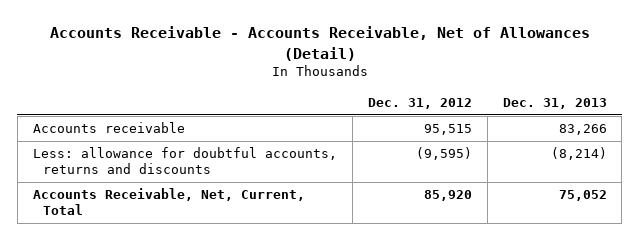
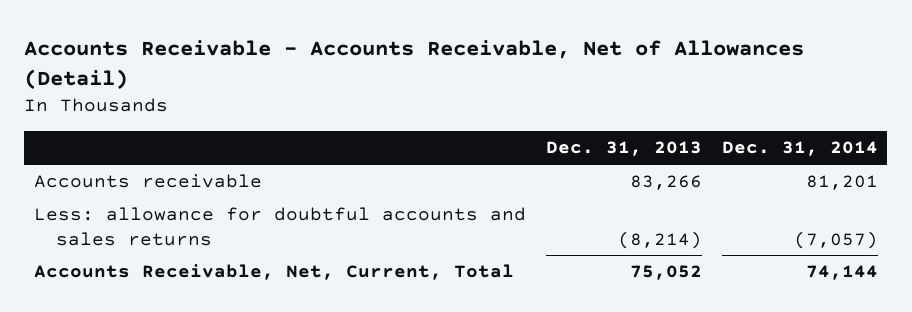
- | Dec. 31, 2012 | Dec. 31, 2013
+ | Dec. 31, 2013 | Dec. 31, 2014
- Less: allowance for doubtful accounts, returns and discounts | (9,595) | (8,214)
+ Less: allowance for doubtful accounts and sales returns | (8,214) | (7,057)

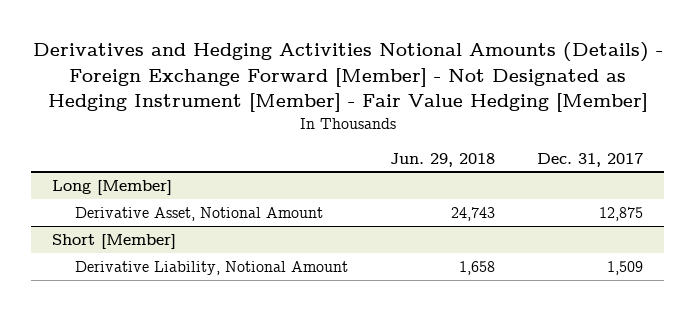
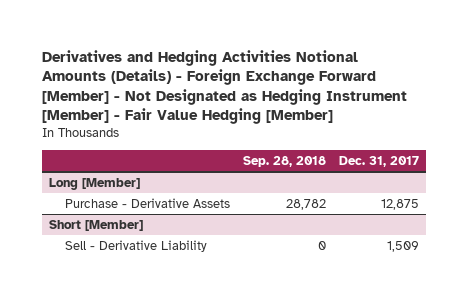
- | Jun. 29, 2018 | Dec. 31, 2017
+ | Sep. 28, 2018 | Dec. 31, 2017
@ Long [Member]
- Derivative Asset, Notional Amount | 24,743 | 12,875
+ Purchase - Derivative Assets | 28,782 | 12,875
@ Short [Member]
- Derivative Liability, Notional Amount | 1,658 | 1,509
+ Sell - Derivative Liability | 0 | 1,509

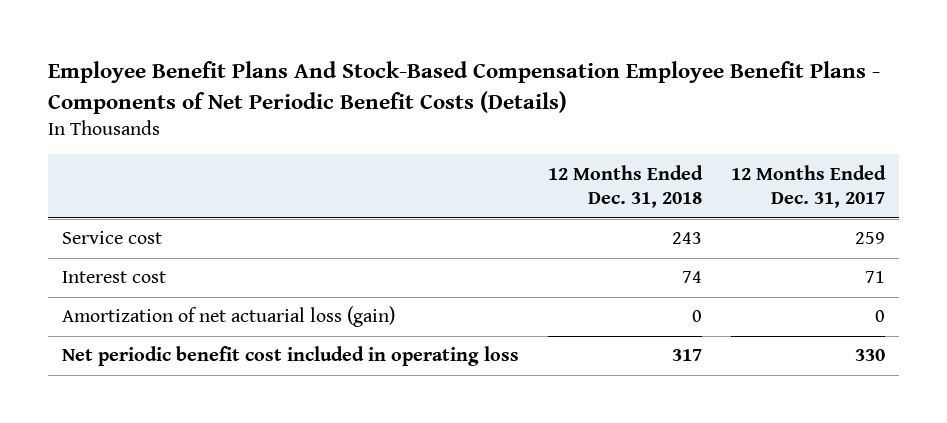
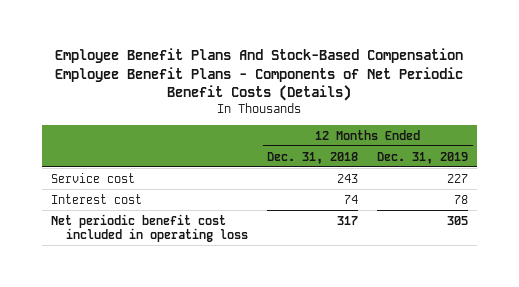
- | 12 Months Ended Dec. 31, 2018 | 12 Months Ended Dec. 31, 2017
+ | 12 Months Ended Dec. 31, 2018 | 12 Months Ended Dec. 31, 2019
- Amortization of net actuarial loss (gain) | 0 | 0

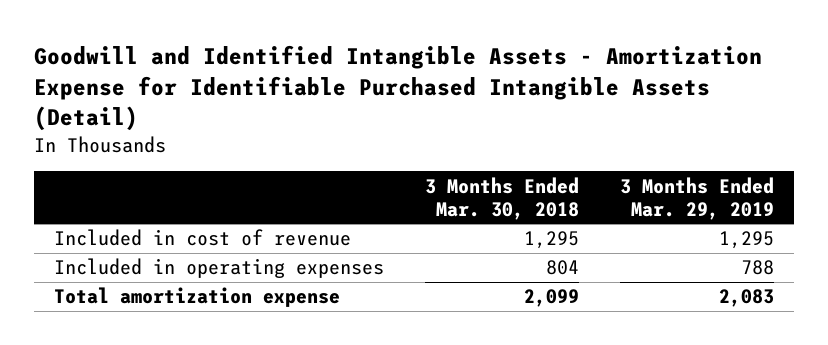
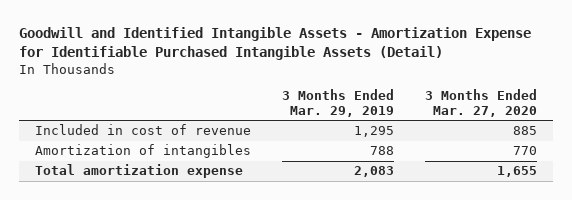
- | 3 Months Ended Mar. 30, 2018 | 3 Months Ended Mar. 29, 2019
+ | 3 Months Ended Mar. 29, 2019 | 3 Months Ended Mar. 27, 2020
- Included in operating expenses | 804 | 788
+ Amortization of intangibles | 788 | 770

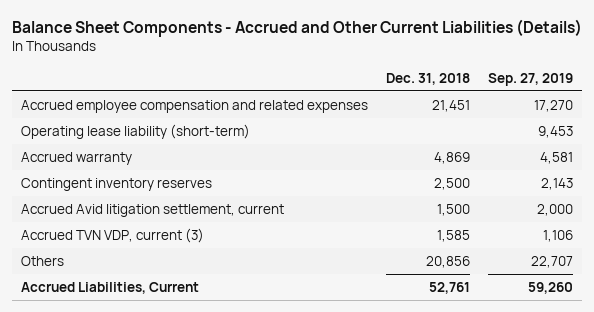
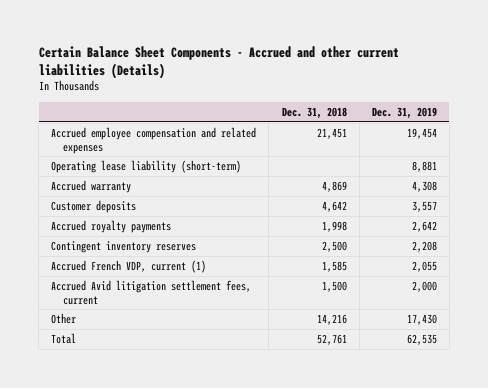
- Balance Sheet Components - Accrued and Other Current Liabilities (Details)
+ Certain Balance Sheet Components - Accrued and other current liabilities (Details)
- | Dec. 31, 2018 | Sep. 27, 2019
+ | Dec. 31, 2018 | Dec. 31, 2019
+ Customer deposits | 4,642 | 3,557
+ Accrued royalty payments | 1,998 | 2,642
- Accrued Avid litigation settlement, current | 1,500 | 2,000
- Accrued TVN VDP, current (3) | 1,585 | 1,106
- Others | 20,856 | 22,707
- Accrued Liabilities, Current | 52,761 | 59,260
+ Accrued French VDP, current (1) | 1,585 | 2,055
+ Accrued Avid litigation settlement fees, current | 1,500 | 2,000
+ Other | 14,216 | 17,430
+ Total | 52,761 | 62,535

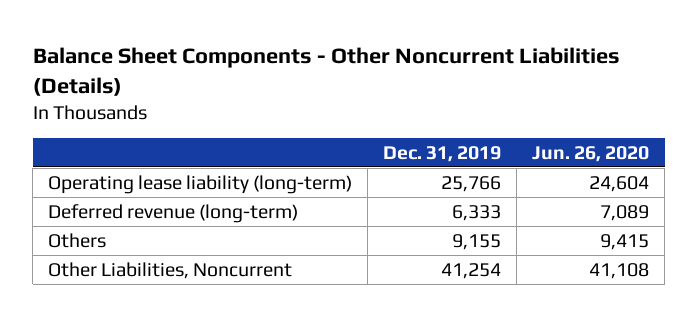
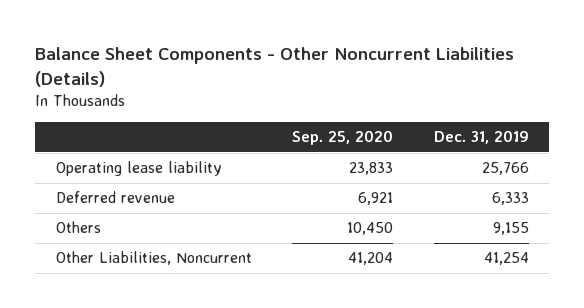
- | Dec. 31, 2019 | Jun. 26, 2020
+ | Sep. 25, 2020 | Dec. 31, 2019
- Operating lease liability (long-term) | 25,766 | 24,604
- Deferred revenue (long-term) | 6,333 | 7,089
+ Operating lease liability | 23,833 | 25,766
+ Deferred revenue | 6,921 | 6,333

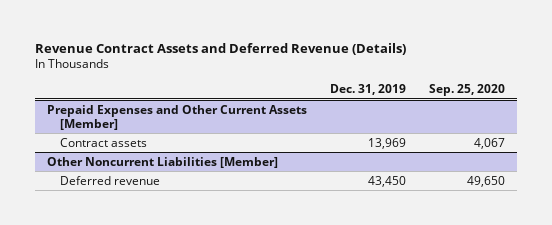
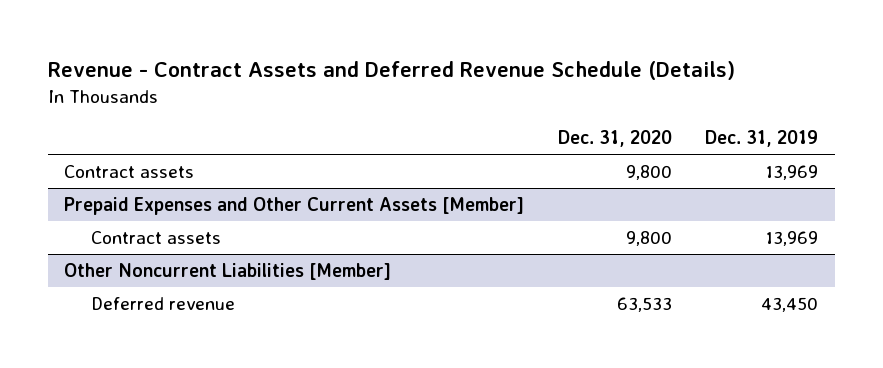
- Revenue Contract Assets and Deferred Revenue (Details)
+ Revenue - Contract Assets and Deferred Revenue Schedule (Details)
- | Dec. 31, 2019 | Sep. 25, 2020
+ | Dec. 31, 2020 | Dec. 31, 2019
+ Contract assets | 9,800 | 13,969

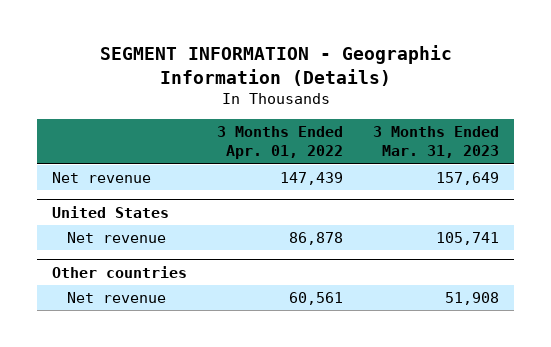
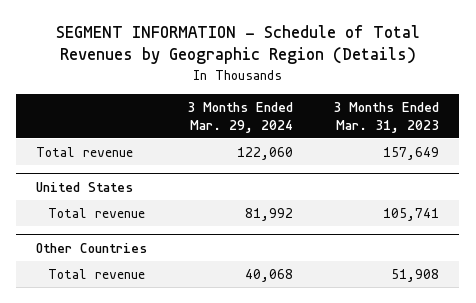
- SEGMENT INFORMATION - Geographic Information (Details)
+ SEGMENT INFORMATION - Schedule of Total Revenues by Geographic Region (Details)
- | 3 Months Ended Apr. 01, 2022 | 3 Months Ended Mar. 31, 2023
+ | 3 Months Ended Mar. 29, 2024 | 3 Months Ended Mar. 31, 2023
- Net revenue | 147,439 | 157,649
+ Total revenue | 122,060 | 157,649
@ United States
- Net revenue | 86,878 | 105,741
- Other countries
- Net revenue | 60,561 | 51,908
@ United States
+ Total revenue | 81,992 | 105,741
+ Other Countries
+ Total revenue | 40,068 | 51,908

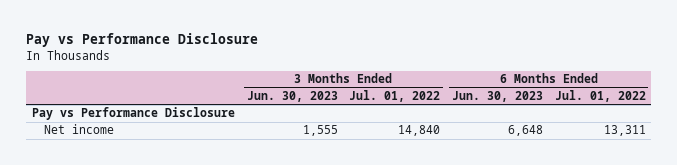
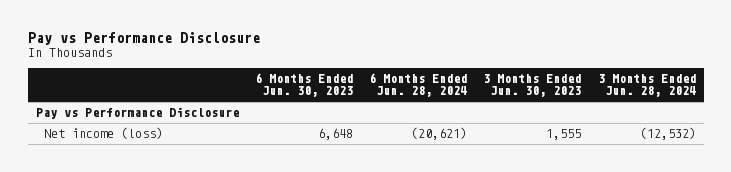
- | 3 Months Ended Jun. 30, 2023 | 3 Months Ended Jul. 01, 2022 | 6 Months Ended Jun. 30, 2023 | 6 Months Ended Jul. 01, 2022
+ | 6 Months Ended Jun. 30, 2023 | 6 Months Ended Jun. 28, 2024 | 3 Months Ended Jun. 30, 2023 | 3 Months Ended Jun. 28, 2024
- Net income | 1,555 | 14,840 | 6,648 | 13,311
+ Net income (loss) | 6,648 | (20,621) | 1,555 | (12,532)

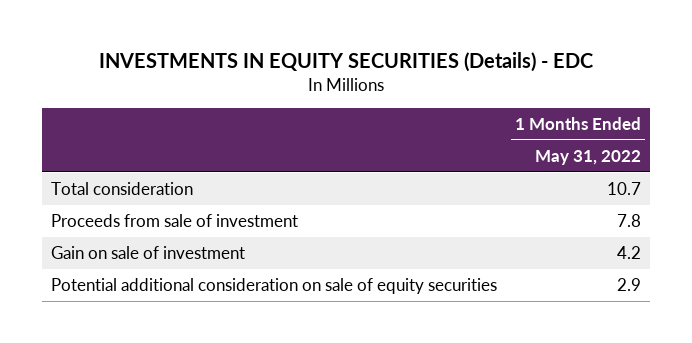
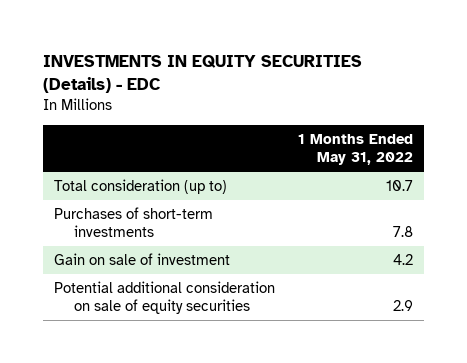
- Total consideration | 10.7
- Proceeds from sale of investment | 7.8
+ Total consideration (up to) | 10.7
+ Purchases of short-term investments | 7.8

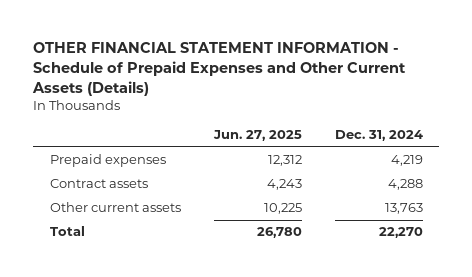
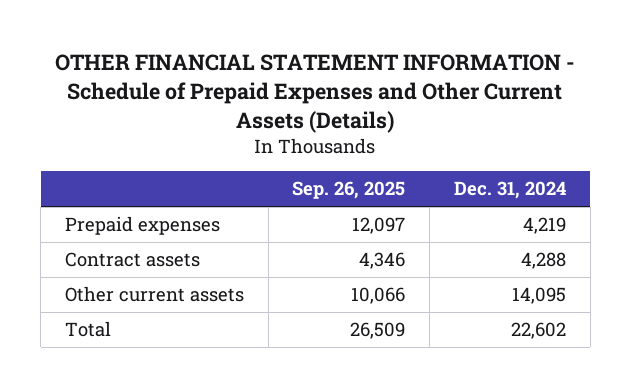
- | Jun. 27, 2025 | Dec. 31, 2024
+ | Sep. 26, 2025 | Dec. 31, 2024
- Other current assets | 10,225 | 13,763
- Total | 26,780 | 22,270
+ Other current assets | 10,066 | 14,095
+ Total | 26,509 | 22,602

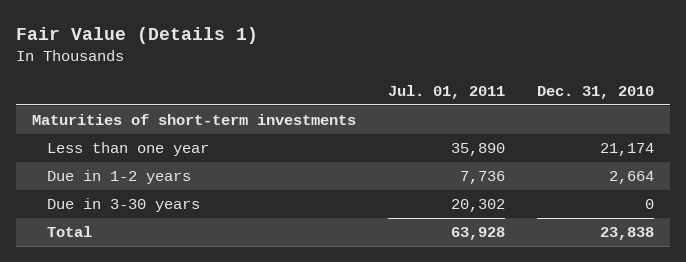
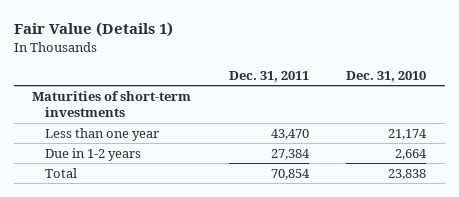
- | Jul. 01, 2011 | Dec. 31, 2010
+ | Dec. 31, 2011 | Dec. 31, 2010
- Due in 3-30 years | 20,302 | 0

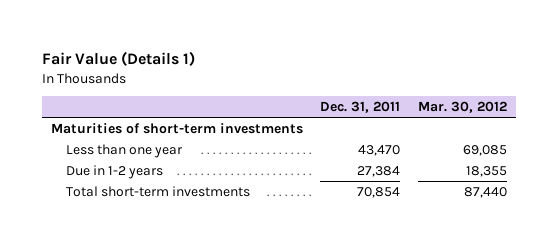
- | Dec. 31, 2011 | Dec. 31, 2010
+ | Dec. 31, 2011 | Mar. 30, 2012
- Total | 70,854 | 23,838
+ Total short-term investments | 70,854 | 87,440

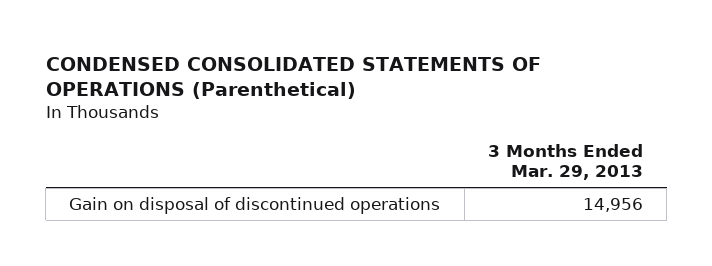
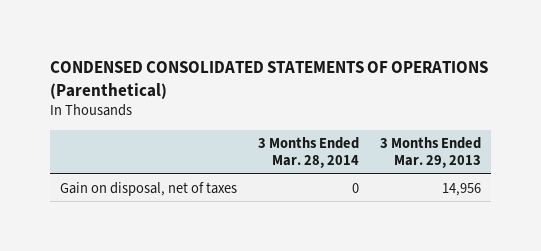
- | 3 Months Ended Mar. 29, 2013
+ | 3 Months Ended Mar. 28, 2014 | 3 Months Ended Mar. 29, 2013
- Gain on disposal of discontinued operations | 14,956
+ Gain on disposal, net of taxes | 0 | 14,956

